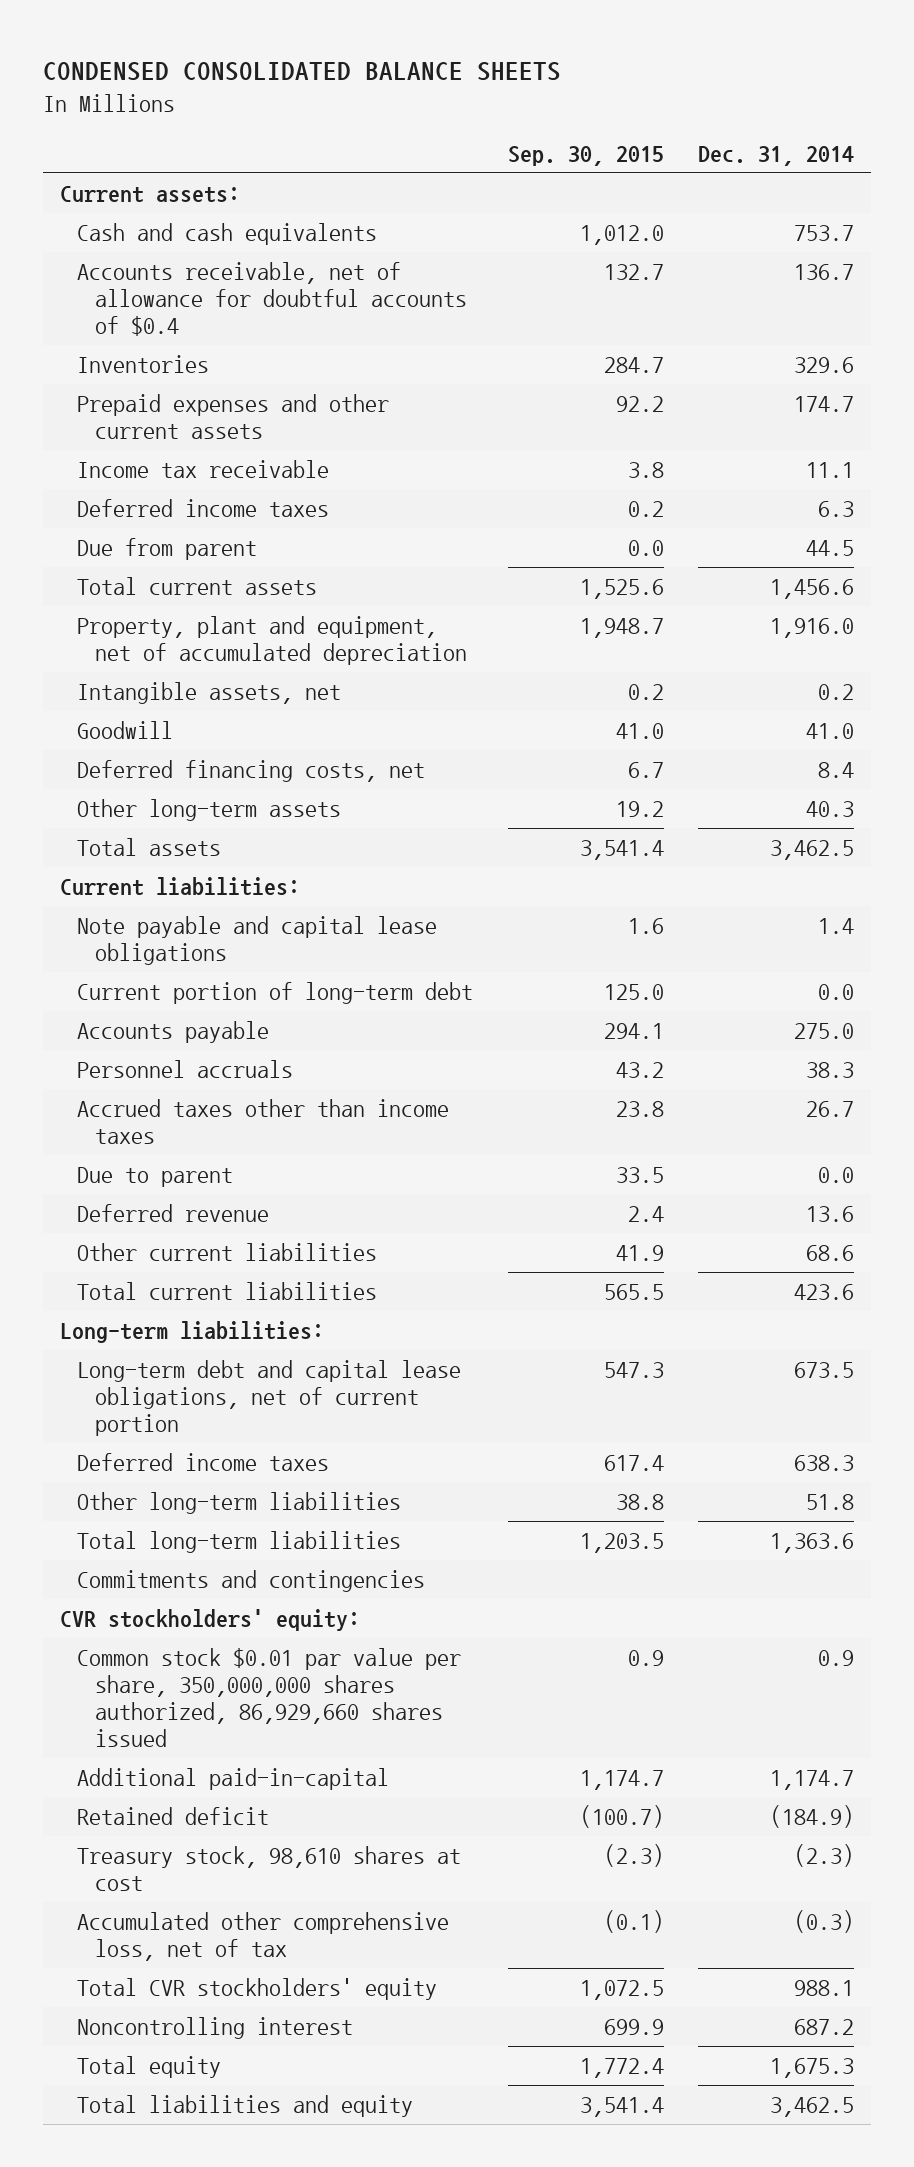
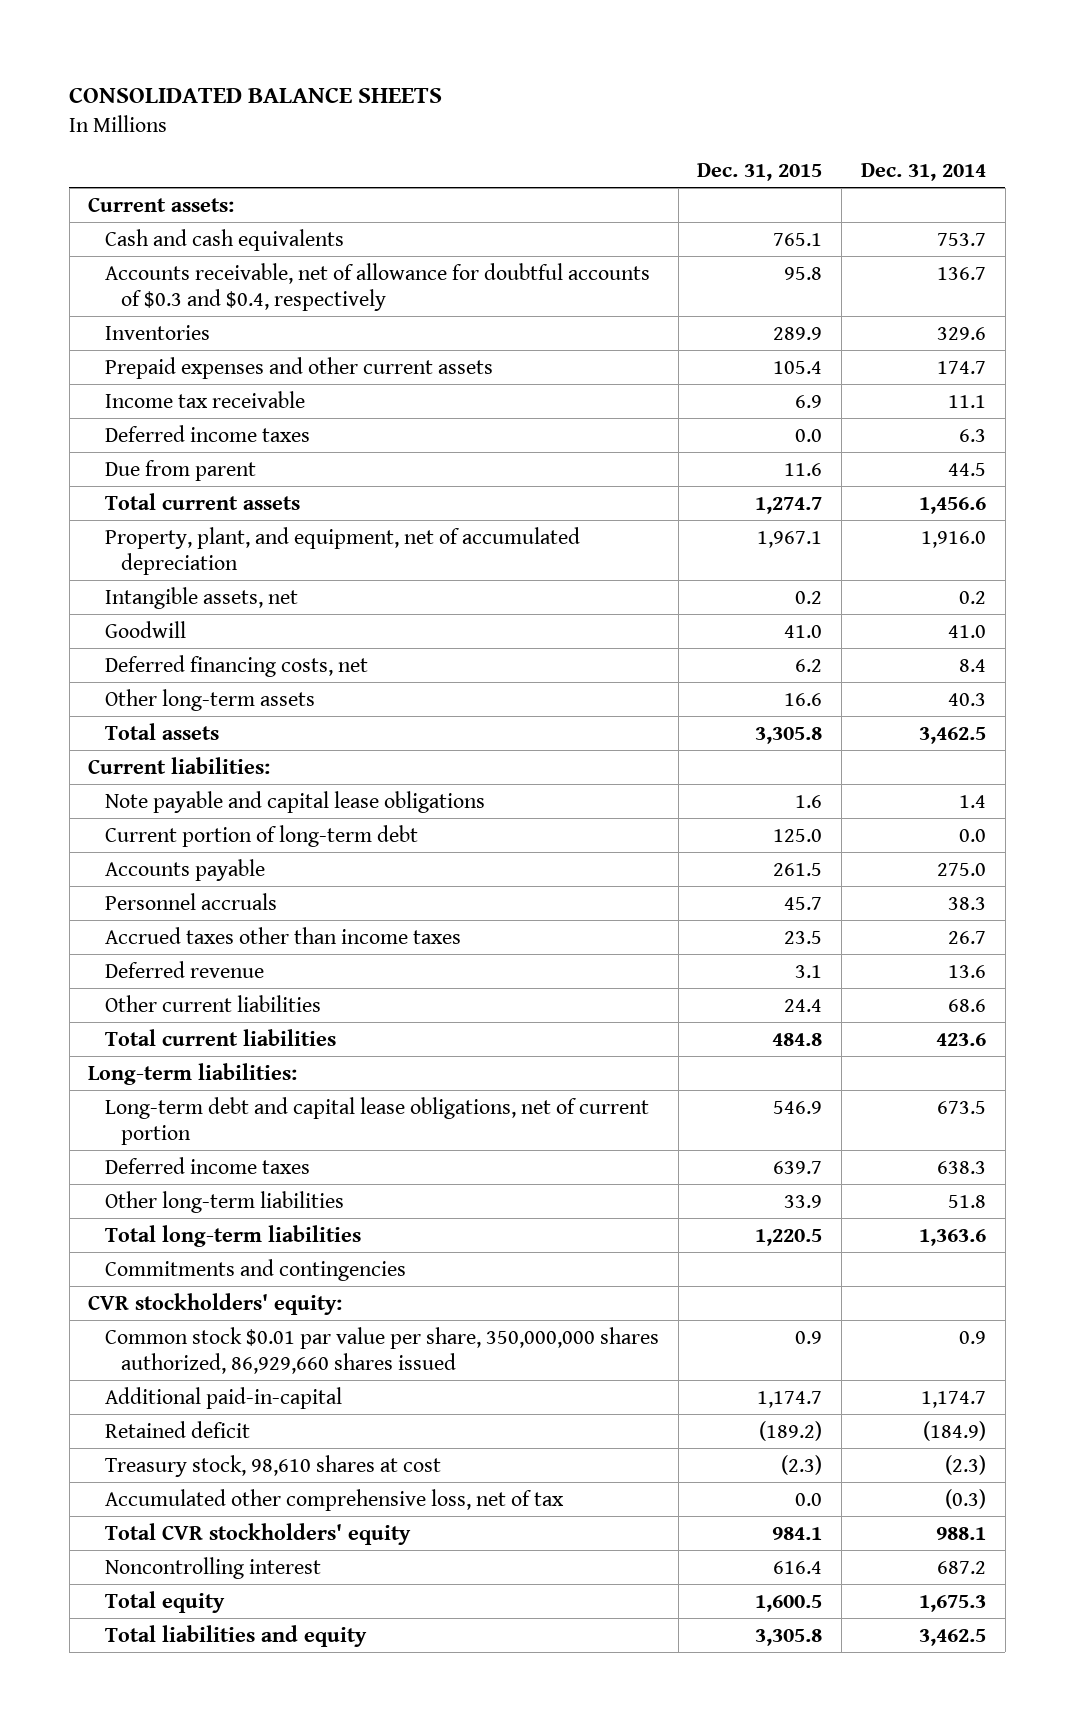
- CONDENSED CONSOLIDATED BALANCE SHEETS
+ CONSOLIDATED BALANCE SHEETS
- | Sep. 30, 2015 | Dec. 31, 2014
+ | Dec. 31, 2015 | Dec. 31, 2014
- Accounts receivable, net of allowance for doubtful accounts of $0.4 | 132.7 | 136.7
+ Accounts receivable, net of allowance for doubtful accounts of $0.3 and $0.4, respectively | 95.8 | 136.7
- Property, plant and equipment, net of accumulated depreciation | 1,948.7 | 1,916.0
+ Property, plant, and equipment, net of accumulated depreciation | 1,967.1 | 1,916.0
- Due to parent | 33.5 | 0.0

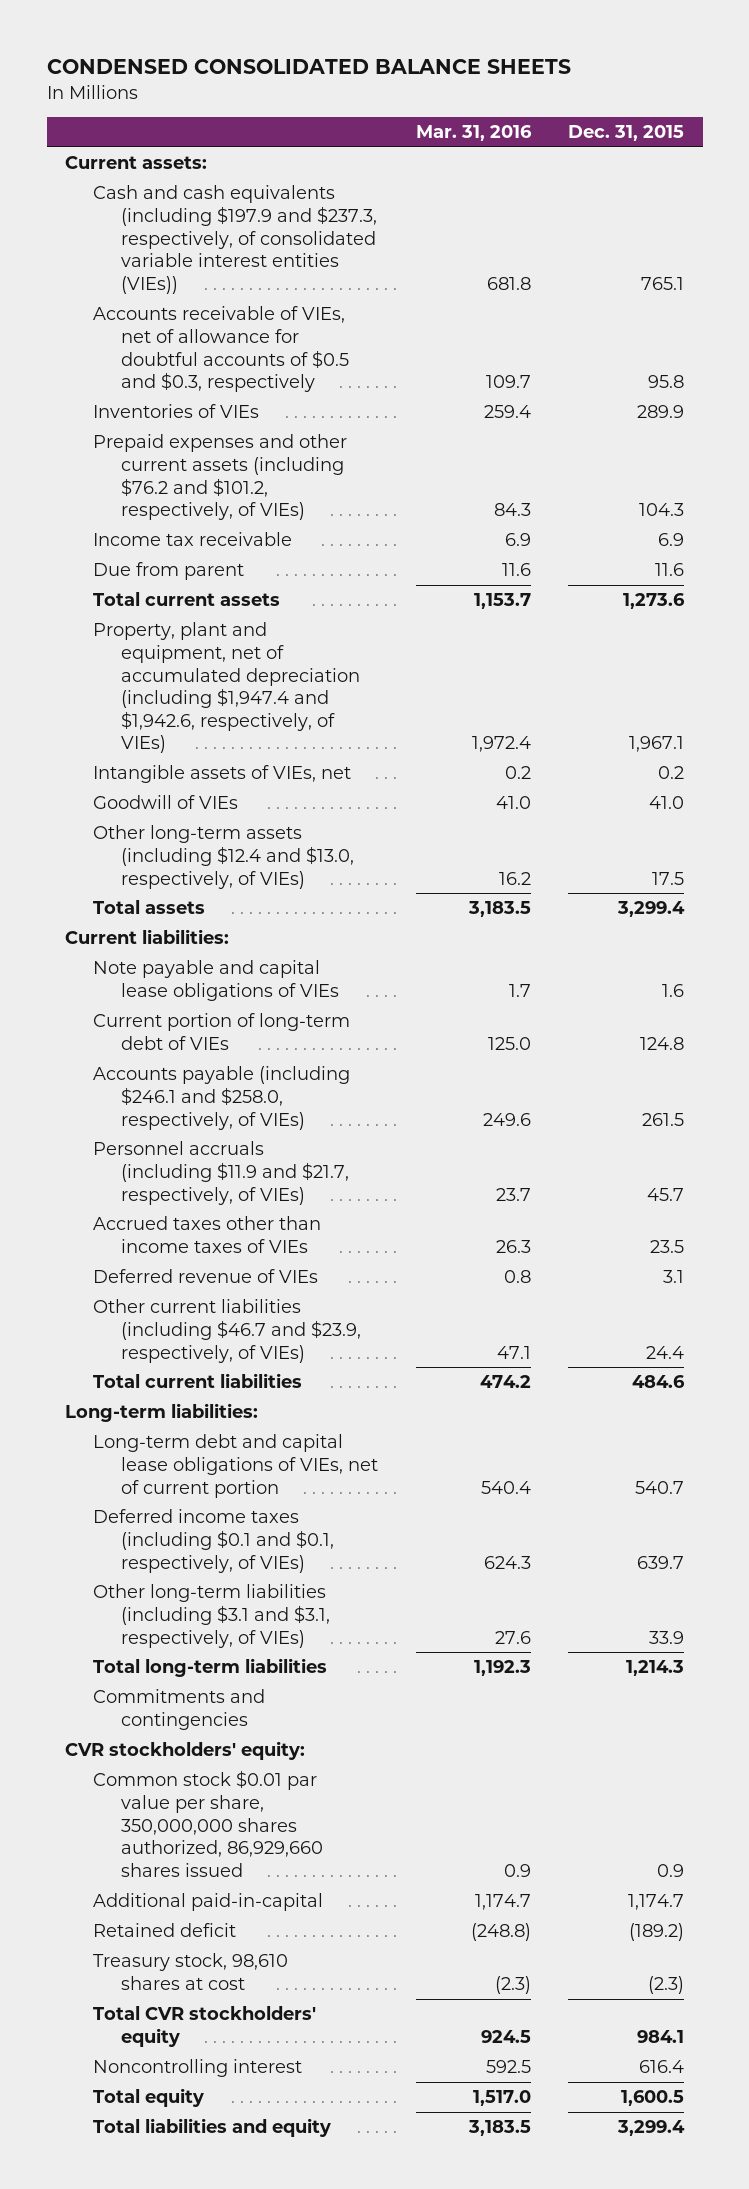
- CONSOLIDATED BALANCE SHEETS
+ CONDENSED CONSOLIDATED BALANCE SHEETS
- | Dec. 31, 2015 | Dec. 31, 2014
+ | Mar. 31, 2016 | Dec. 31, 2015
- Cash and cash equivalents | 765.1 | 753.7
- Accounts receivable, net of allowance for doubtful accounts of $0.3 and $0.4, respectively | 95.8 | 136.7
- Inventories | 289.9 | 329.6
- Prepaid expenses and other current assets | 105.4 | 174.7
+ Cash and cash equivalents (including $197.9 and $237.3, respectively, of consolidated variable interest entities (VIEs)) | 681.8 | 765.1
+ Accounts receivable of VIEs, net of allowance for doubtful accounts of $0.5 and $0.3, respectively | 109.7 | 95.8
+ Inventories of VIEs | 259.4 | 289.9
+ Prepaid expenses and other current assets (including $76.2 and $101.2, respectively, of VIEs) | 84.3 | 104.3
- Deferred income taxes | 0.0 | 6.3
- Total current assets | 1,274.7 | 1,456.6
- Property, plant, and equipment, net of accumulated depreciation | 1,967.1 | 1,916.0
- Intangible assets, net | 0.2 | 0.2
- Goodwill | 41.0 | 41.0
- Deferred financing costs, net | 6.2 | 8.4
- Other long-term assets | 16.6 | 40.3
- Total assets | 3,305.8 | 3,462.5
+ Total current assets | 1,153.7 | 1,273.6
+ Property, plant and equipment, net of accumulated depreciation (including $1,947.4 and $1,942.6, respectively, of VIEs) | 1,972.4 | 1,967.1
+ Intangible assets of VIEs, net | 0.2 | 0.2
+ Goodwill of VIEs | 41.0 | 41.0
+ Other long-term assets (including $12.4 and $13.0, respectively, of VIEs) | 16.2 | 17.5
+ Total assets | 3,183.5 | 3,299.4
- Note payable and capital lease obligations | 1.6 | 1.4
- Current portion of long-term debt | 125.0 | 0.0
- Accounts payable | 261.5 | 275.0
- Personnel accruals | 45.7 | 38.3
- Accrued taxes other than income taxes | 23.5 | 26.7
- Deferred revenue | 3.1 | 13.6
- Other current liabilities | 24.4 | 68.6
- Total current liabilities | 484.8 | 423.6
+ Note payable and capital lease obligations of VIEs | 1.7 | 1.6
+ Current portion of long-term debt of VIEs | 125.0 | 124.8
+ Accounts payable (including $246.1 and $258.0, respectively, of VIEs) | 249.6 | 261.5
+ Personnel accruals (including $11.9 and $21.7, respectively, of VIEs) | 23.7 | 45.7
+ Accrued taxes other than income taxes of VIEs | 26.3 | 23.5
+ Deferred revenue of VIEs | 0.8 | 3.1
+ Other current liabilities (including $46.7 and $23.9, respectively, of VIEs) | 47.1 | 24.4
+ Total current liabilities | 474.2 | 484.6
- Long-term debt and capital lease obligations, net of current portion | 546.9 | 673.5
- Deferred income taxes | 639.7 | 638.3
- Other long-term liabilities | 33.9 | 51.8
- Total long-term liabilities | 1,220.5 | 1,363.6
+ Long-term debt and capital lease obligations of VIEs, net of current portion | 540.4 | 540.7
+ Deferred income taxes (including $0.1 and $0.1, respectively, of VIEs) | 624.3 | 639.7
+ Other long-term liabilities (including $3.1 and $3.1, respectively, of VIEs) | 27.6 | 33.9
+ Total long-term liabilities | 1,192.3 | 1,214.3
- Accumulated other comprehensive loss, net of tax | 0.0 | (0.3)
- Total liabilities and equity | 3,305.8 | 3,462.5
+ Total liabilities and equity | 3,183.5 | 3,299.4

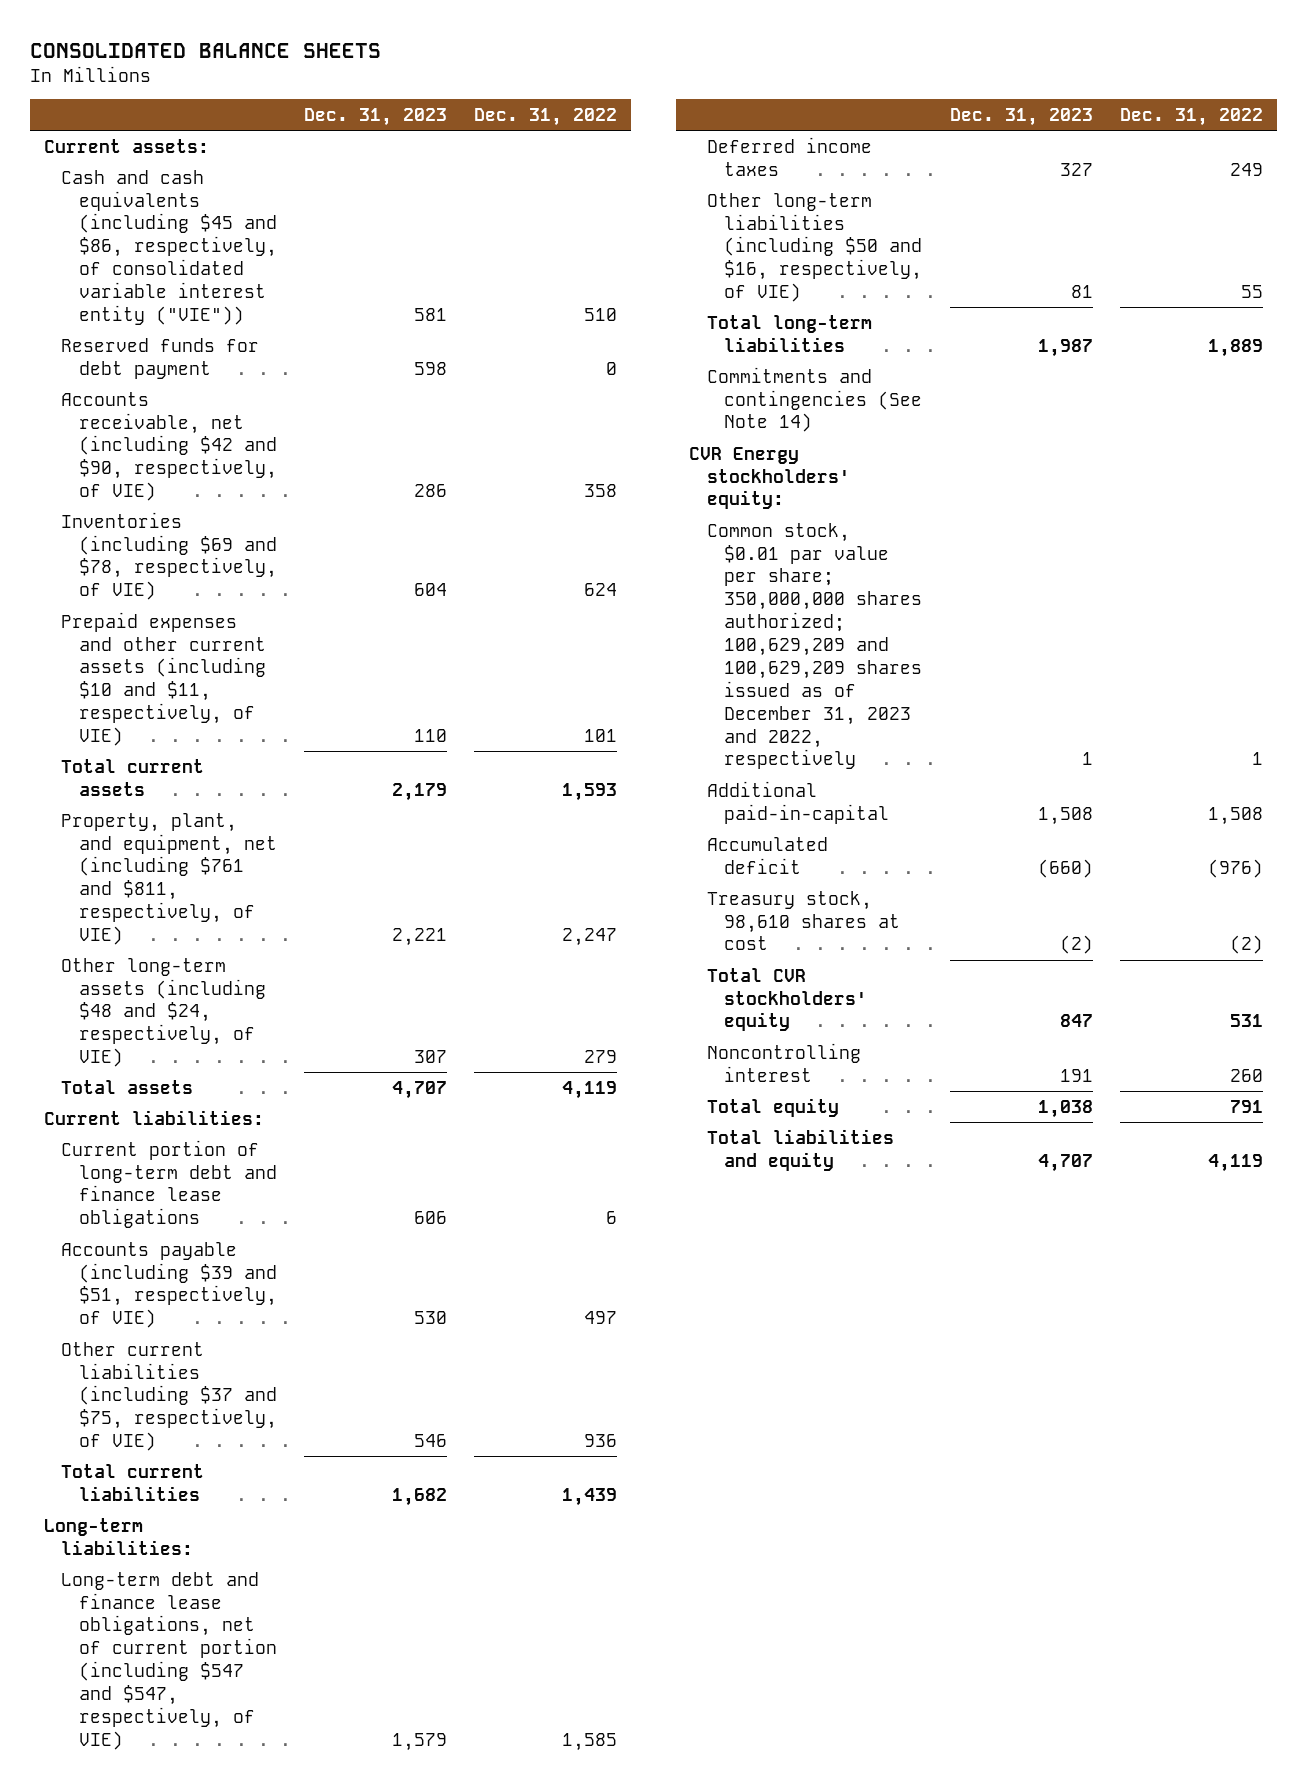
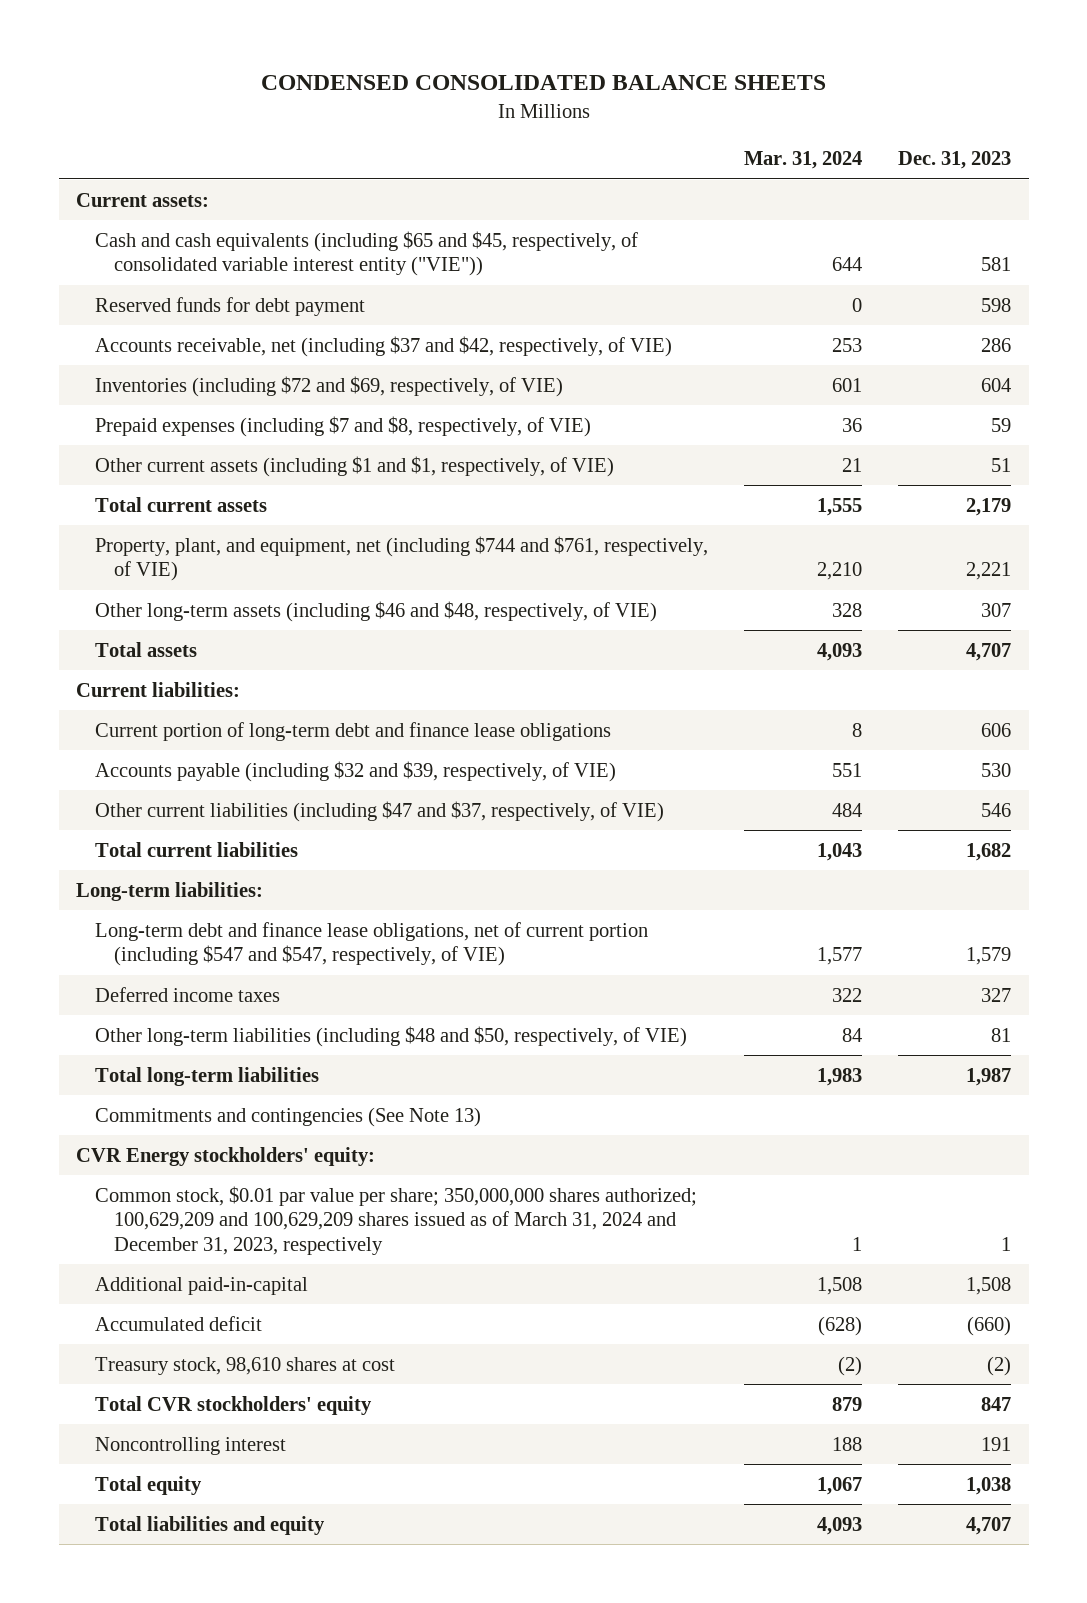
- CONSOLIDATED BALANCE SHEETS
+ CONDENSED CONSOLIDATED BALANCE SHEETS
- | Dec. 31, 2023 | Dec. 31, 2022
+ | Mar. 31, 2024 | Dec. 31, 2023
- Cash and cash equivalents (including $45 and $86, respectively, of consolidated variable interest entity ("VIE")) | 581 | 510
+ Cash and cash equivalents (including $65 and $45, respectively, of consolidated variable interest entity ("VIE")) | 644 | 581
- Accounts receivable, net (including $42 and $90, respectively, of VIE) | 286 | 358
- Inventories (including $69 and $78, respectively, of VIE) | 604 | 624
- Prepaid expenses and other current assets (including $10 and $11, respectively, of VIE) | 110 | 101
+ Accounts receivable, net (including $37 and $42, respectively, of VIE) | 253 | 286
+ Inventories (including $72 and $69, respectively, of VIE) | 601 | 604
+ Prepaid expenses (including $7 and $8, respectively, of VIE) | 36 | 59
+ Other current assets (including $1 and $1, respectively, of VIE) | 21 | 51
- Property, plant, and equipment, net (including $761 and $811, respectively, of VIE) | 2,221 | 2,247
- Other long-term assets (including $48 and $24, respectively, of VIE) | 307 | 279
+ Property, plant, and equipment, net (including $744 and $761, respectively, of VIE) | 2,210 | 2,221
+ Other long-term assets (including $46 and $48, respectively, of VIE) | 328 | 307
- Accounts payable (including $39 and $51, respectively, of VIE) | 530 | 497
- Other current liabilities (including $37 and $75, respectively, of VIE) | 546 | 936
+ Accounts payable (including $32 and $39, respectively, of VIE) | 551 | 530
+ Other current liabilities (including $47 and $37, respectively, of VIE) | 484 | 546
- Other long-term liabilities (including $50 and $16, respectively, of VIE) | 81 | 55
+ Other long-term liabilities (including $48 and $50, respectively, of VIE) | 84 | 81
- Commitments and contingencies (See Note 14)
+ Commitments and contingencies (See Note 13)
- Common stock, $0.01 par value per share; 350,000,000 shares authorized; 100,629,209 and 100,629,209 shares issued as of December 31, 2023 and 2022, respectively | 1 | 1
+ Common stock, $0.01 par value per share; 350,000,000 shares authorized; 100,629,209 and 100,629,209 shares issued as of March 31, 2024 and December 31, 2023, respectively | 1 | 1

